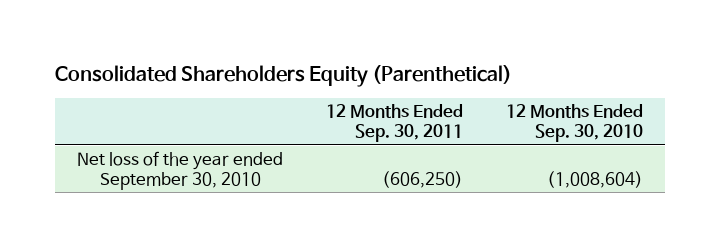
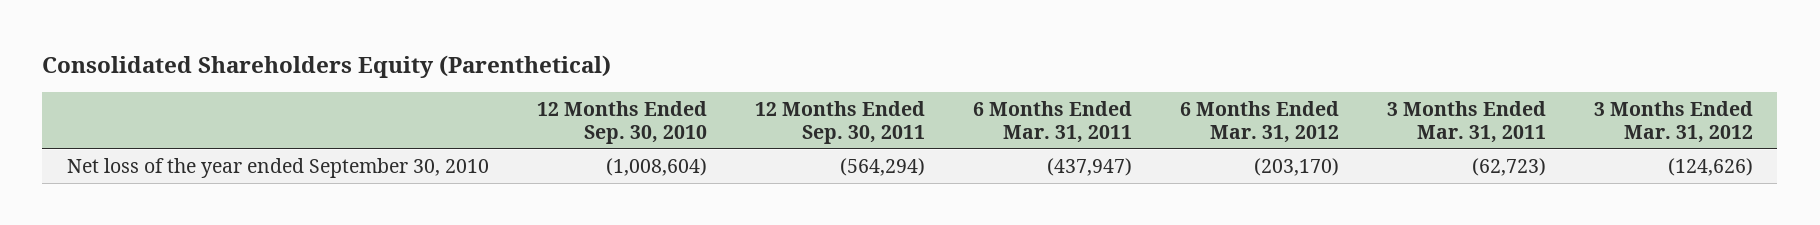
- | 12 Months Ended Sep. 30, 2011 | 12 Months Ended Sep. 30, 2010
+ | 12 Months Ended Sep. 30, 2010 | 12 Months Ended Sep. 30, 2011 | 6 Months Ended Mar. 31, 2011 | 6 Months Ended Mar. 31, 2012 | 3 Months Ended Mar. 31, 2011 | 3 Months Ended Mar. 31, 2012
- Net loss of the year ended September 30, 2010 | (606,250) | (1,008,604)
+ Net loss of the year ended September 30, 2010 | (1,008,604) | (564,294) | (437,947) | (203,170) | (62,723) | (124,626)

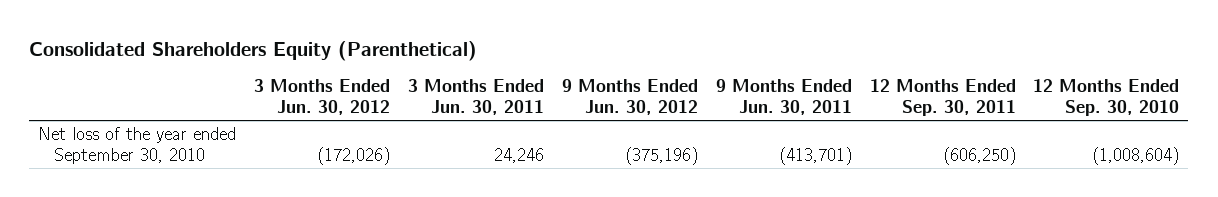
- | 12 Months Ended Sep. 30, 2010 | 12 Months Ended Sep. 30, 2011 | 6 Months Ended Mar. 31, 2011 | 6 Months Ended Mar. 31, 2012 | 3 Months Ended Mar. 31, 2011 | 3 Months Ended Mar. 31, 2012
+ | 3 Months Ended Jun. 30, 2012 | 3 Months Ended Jun. 30, 2011 | 9 Months Ended Jun. 30, 2012 | 9 Months Ended Jun. 30, 2011 | 12 Months Ended Sep. 30, 2011 | 12 Months Ended Sep. 30, 2010
- Net loss of the year ended September 30, 2010 | (1,008,604) | (564,294) | (437,947) | (203,170) | (62,723) | (124,626)
+ Net loss of the year ended September 30, 2010 | (172,026) | 24,246 | (375,196) | (413,701) | (606,250) | (1,008,604)

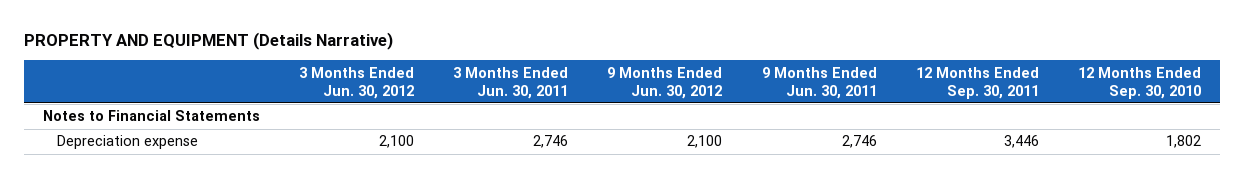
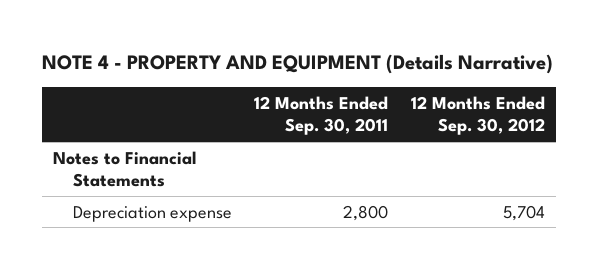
- PROPERTY AND EQUIPMENT (Details Narrative)
+ NOTE 4 - PROPERTY AND EQUIPMENT (Details Narrative)
- | 3 Months Ended Jun. 30, 2012 | 3 Months Ended Jun. 30, 2011 | 9 Months Ended Jun. 30, 2012 | 9 Months Ended Jun. 30, 2011 | 12 Months Ended Sep. 30, 2011 | 12 Months Ended Sep. 30, 2010
+ | 12 Months Ended Sep. 30, 2011 | 12 Months Ended Sep. 30, 2012
- Depreciation expense | 2,100 | 2,746 | 2,100 | 2,746 | 3,446 | 1,802
+ Depreciation expense | 2,800 | 5,704

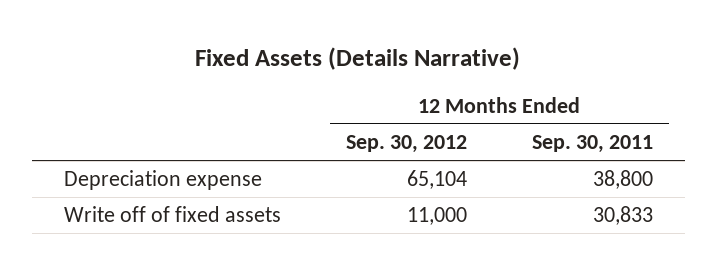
- NOTE 4 - PROPERTY AND EQUIPMENT (Details Narrative)
+ Fixed Assets (Details Narrative)
- | 12 Months Ended Sep. 30, 2011 | 12 Months Ended Sep. 30, 2012
+ | 12 Months Ended Sep. 30, 2012 | 12 Months Ended Sep. 30, 2011
- Notes to Financial Statements
- Depreciation expense | 2,800 | 5,704
+ Depreciation expense | 65,104 | 38,800
+ Write off of fixed assets | 11,000 | 30,833

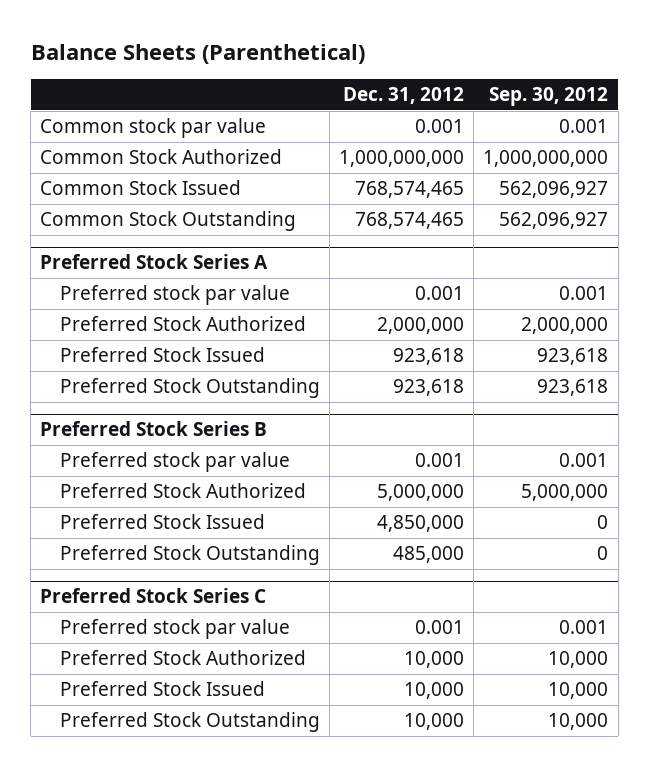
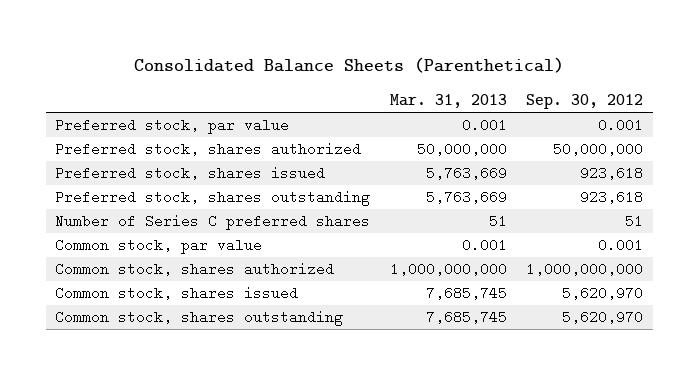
- Balance Sheets (Parenthetical)
+ Consolidated Balance Sheets (Parenthetical)
- | Dec. 31, 2012 | Sep. 30, 2012
+ | Mar. 31, 2013 | Sep. 30, 2012
- Common stock par value | 0.001 | 0.001
- Common Stock Authorized | 1,000,000,000 | 1,000,000,000
- Common Stock Issued | 768,574,465 | 562,096,927
- Common Stock Outstanding | 768,574,465 | 562,096,927
- Preferred Stock Series A
- Preferred stock par value | 0.001 | 0.001
- Preferred Stock Authorized | 2,000,000 | 2,000,000
- Preferred Stock Issued | 923,618 | 923,618
- Preferred Stock Outstanding | 923,618 | 923,618
- Preferred Stock Series B
- Preferred stock par value | 0.001 | 0.001
- Preferred Stock Authorized | 5,000,000 | 5,000,000
- Preferred Stock Issued | 4,850,000 | 0
- Preferred Stock Outstanding | 485,000 | 0
- Preferred Stock Series C
- Preferred stock par value | 0.001 | 0.001
- Preferred Stock Authorized | 10,000 | 10,000
- Preferred Stock Issued | 10,000 | 10,000
- Preferred Stock Outstanding | 10,000 | 10,000
+ Preferred stock, par value | 0.001 | 0.001
+ Preferred stock, shares authorized | 50,000,000 | 50,000,000
+ Preferred stock, shares issued | 5,763,669 | 923,618
+ Preferred stock, shares outstanding | 5,763,669 | 923,618
+ Number of Series C preferred shares | 51 | 51
+ Common stock, par value | 0.001 | 0.001
+ Common stock, shares authorized | 1,000,000,000 | 1,000,000,000
+ Common stock, shares issued | 7,685,745 | 5,620,970
+ Common stock, shares outstanding | 7,685,745 | 5,620,970

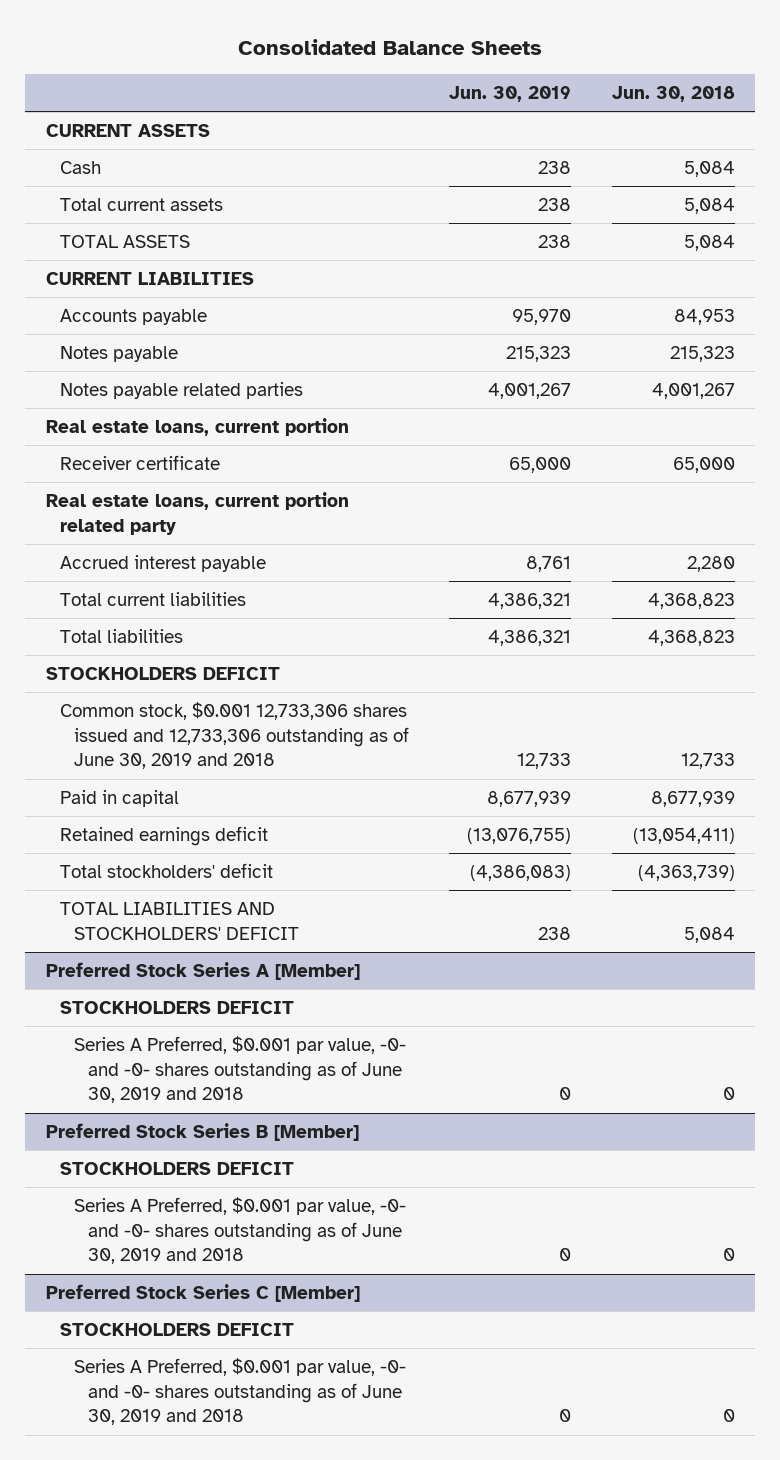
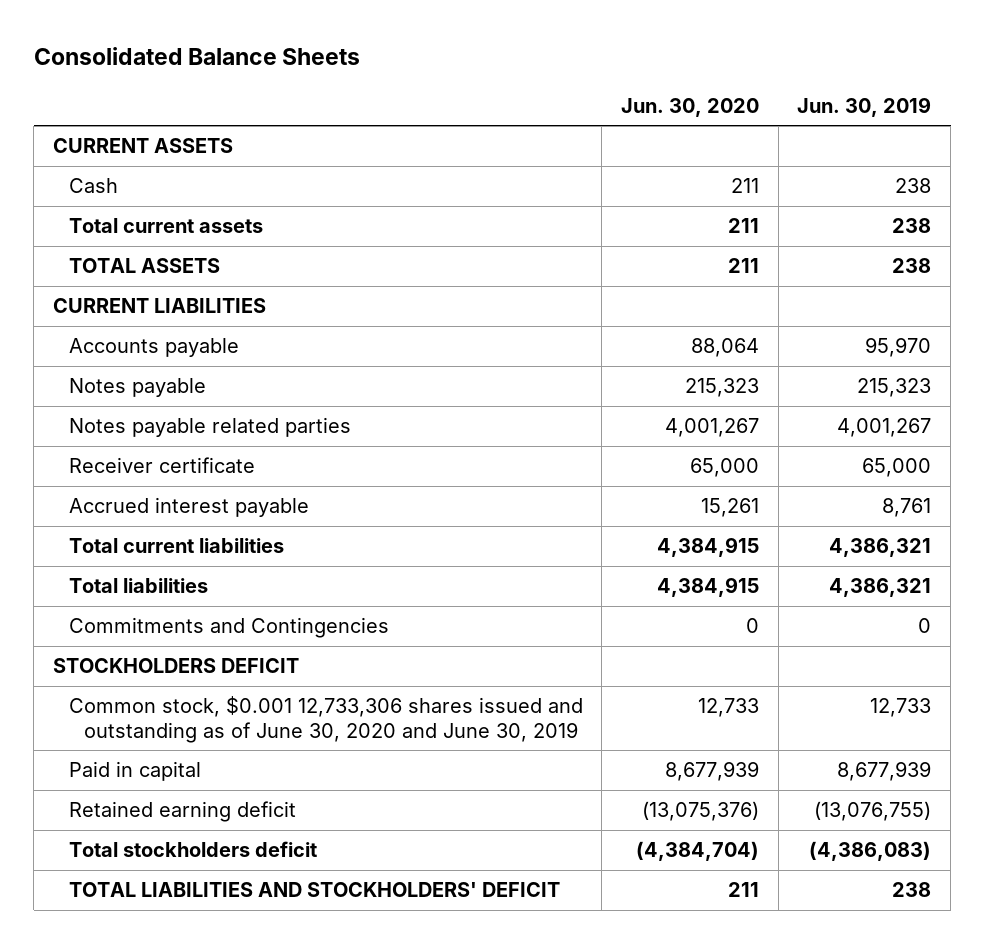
- | Jun. 30, 2019 | Jun. 30, 2018
+ | Jun. 30, 2020 | Jun. 30, 2019
- Real estate loans, current portion
- Real estate loans, current portion related party
+ Commitments and Contingencies | 0 | 0
- Common stock, $0.001 12,733,306 shares issued and 12,733,306 outstanding as of June 30, 2019 and 2018 | 12,733 | 12,733
+ Common stock, $0.001 12,733,306 shares issued and outstanding as of June 30, 2020 and June 30, 2019 | 12,733 | 12,733
- Retained earnings deficit | (13,076,755) | (13,054,411)
- Total stockholders' deficit | (4,386,083) | (4,363,739)
+ Retained earning deficit | (13,075,376) | (13,076,755)
+ Total stockholders deficit | (4,384,704) | (4,386,083)
- Preferred Stock Series A [Member]
- STOCKHOLDERS DEFICIT
- Series A Preferred, $0.001 par value, -0- and -0- shares outstanding as of June 30, 2019 and 2018 | 0 | 0
- Preferred Stock Series B [Member]
- STOCKHOLDERS DEFICIT
- Series A Preferred, $0.001 par value, -0- and -0- shares outstanding as of June 30, 2019 and 2018 | 0 | 0
- Preferred Stock Series C [Member]
- STOCKHOLDERS DEFICIT
- Series A Preferred, $0.001 par value, -0- and -0- shares outstanding as of June 30, 2019 and 2018 | 0 | 0

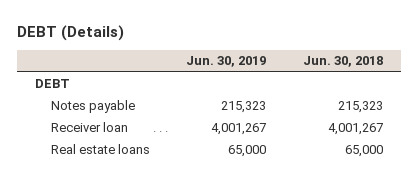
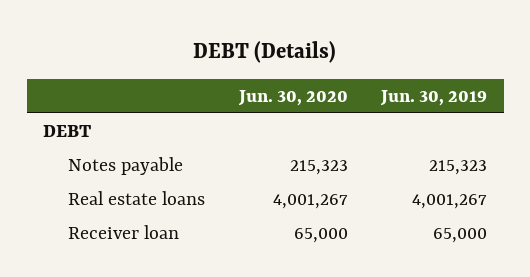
- | Jun. 30, 2019 | Jun. 30, 2018
+ | Jun. 30, 2020 | Jun. 30, 2019
- Receiver loan | 4,001,267 | 4,001,267
- Real estate loans | 65,000 | 65,000
+ Real estate loans | 4,001,267 | 4,001,267
+ Receiver loan | 65,000 | 65,000

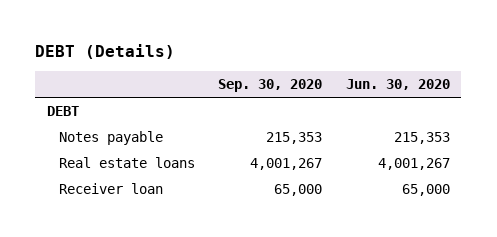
- | Jun. 30, 2020 | Jun. 30, 2019
+ | Sep. 30, 2020 | Jun. 30, 2020
- Notes payable | 215,323 | 215,323
+ Notes payable | 215,353 | 215,353

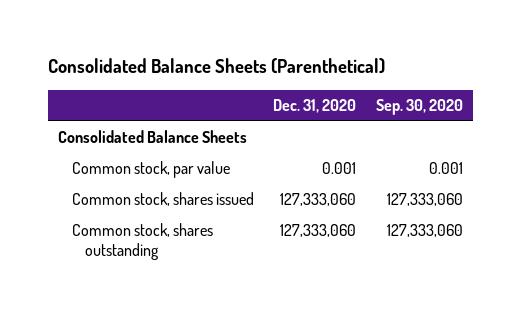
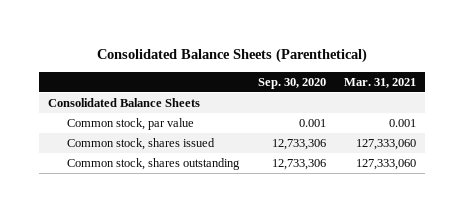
- | Dec. 31, 2020 | Sep. 30, 2020
+ | Sep. 30, 2020 | Mar. 31, 2021
- Common stock, shares issued | 127,333,060 | 127,333,060
- Common stock, shares outstanding | 127,333,060 | 127,333,060
+ Common stock, shares issued | 12,733,306 | 127,333,060
+ Common stock, shares outstanding | 12,733,306 | 127,333,060

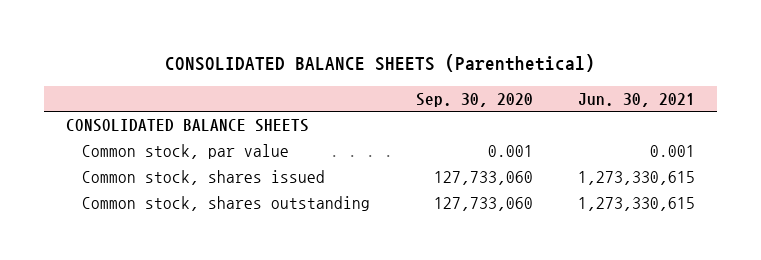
- Consolidated Balance Sheets (Parenthetical)
+ CONSOLIDATED BALANCE SHEETS (Parenthetical)
- | Sep. 30, 2020 | Mar. 31, 2021
+ | Sep. 30, 2020 | Jun. 30, 2021
- Consolidated Balance Sheets
+ CONSOLIDATED BALANCE SHEETS
- Common stock, shares issued | 12,733,306 | 127,333,060
- Common stock, shares outstanding | 12,733,306 | 127,333,060
+ Common stock, shares issued | 127,733,060 | 1,273,330,615
+ Common stock, shares outstanding | 127,733,060 | 1,273,330,615

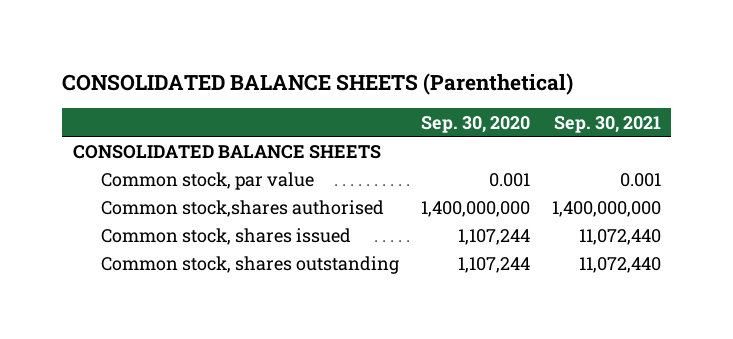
- | Sep. 30, 2020 | Jun. 30, 2021
+ | Sep. 30, 2020 | Sep. 30, 2021
- Common stock, shares issued | 127,733,060 | 1,273,330,615
- Common stock, shares outstanding | 127,733,060 | 1,273,330,615
+ Common stock,shares authorised | 1,400,000,000 | 1,400,000,000
+ Common stock, shares issued | 1,107,244 | 11,072,440
+ Common stock, shares outstanding | 1,107,244 | 11,072,440

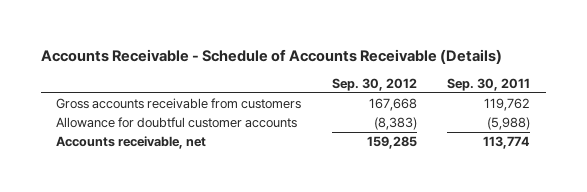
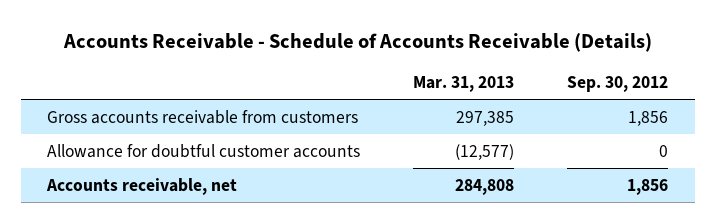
- | Sep. 30, 2012 | Sep. 30, 2011
+ | Mar. 31, 2013 | Sep. 30, 2012
- Gross accounts receivable from customers | 167,668 | 119,762
- Allowance for doubtful customer accounts | (8,383) | (5,988)
- Accounts receivable, net | 159,285 | 113,774
+ Gross accounts receivable from customers | 297,385 | 1,856
+ Allowance for doubtful customer accounts | (12,577) | 0
+ Accounts receivable, net | 284,808 | 1,856

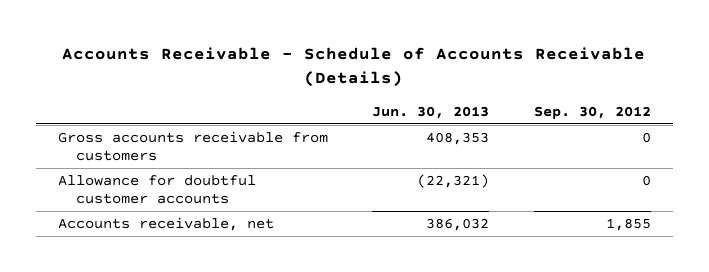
- | Mar. 31, 2013 | Sep. 30, 2012
+ | Jun. 30, 2013 | Sep. 30, 2012
- Gross accounts receivable from customers | 297,385 | 1,856
+ Gross accounts receivable from customers | 408,353 | 0
- Accounts receivable, net | 284,808 | 1,856
+ Accounts receivable, net | 386,032 | 1,855

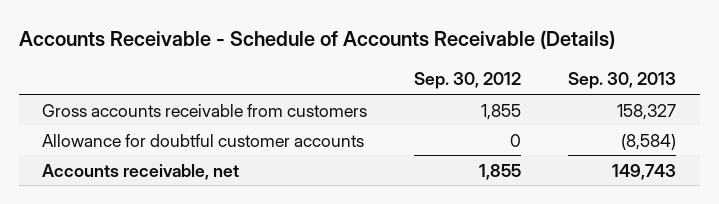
- | Jun. 30, 2013 | Sep. 30, 2012
+ | Sep. 30, 2012 | Sep. 30, 2013
- Gross accounts receivable from customers | 408,353 | 0
+ Gross accounts receivable from customers | 1,855 | 158,327

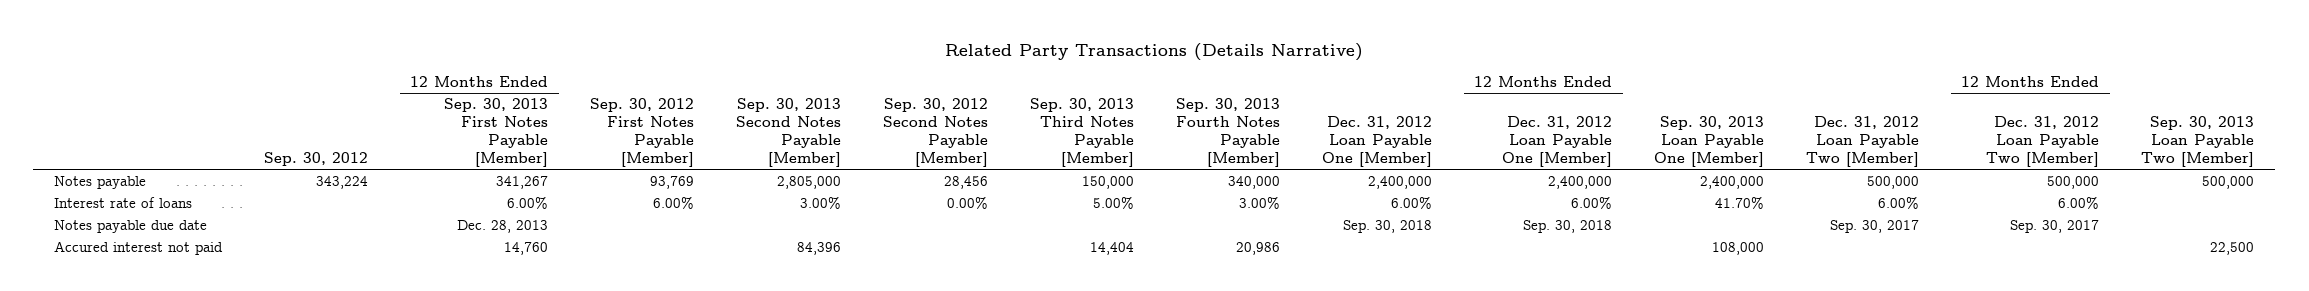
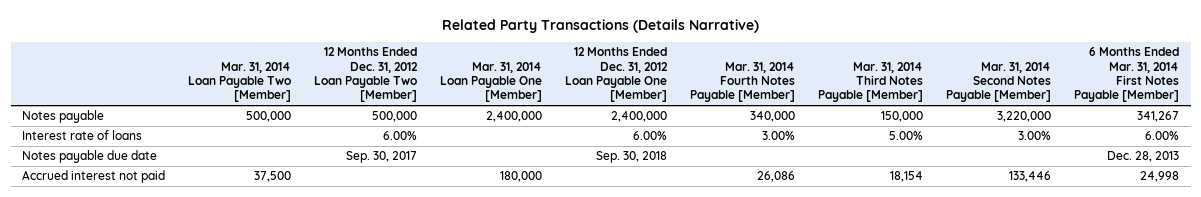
- | Sep. 30, 2012 | 12 Months Ended Sep. 30, 2013 First Notes Payable [Member] | Sep. 30, 2012 First Notes Payable [Member] | Sep. 30, 2013 Second Notes Payable [Member] | Sep. 30, 2012 Second Notes Payable [Member] | Sep. 30, 2013 Third Notes Payable [Member] | Sep. 30, 2013 Fourth Notes Payable [Member] | Dec. 31, 2012 Loan Payable One [Member] | 12 Months Ended Dec. 31, 2012 Loan Payable One [Member] | Sep. 30, 2013 Loan Payable One [Member] | Dec. 31, 2012 Loan Payable Two [Member] | 12 Months Ended Dec. 31, 2012 Loan Payable Two [Member] | Sep. 30, 2013 Loan Payable Two [Member]
+ | Mar. 31, 2014 Loan Payable Two [Member] | 12 Months Ended Dec. 31, 2012 Loan Payable Two [Member] | Mar. 31, 2014 Loan Payable One [Member] | 12 Months Ended Dec. 31, 2012 Loan Payable One [Member] | Mar. 31, 2014 Fourth Notes Payable [Member] | Mar. 31, 2014 Third Notes Payable [Member] | Mar. 31, 2014 Second Notes Payable [Member] | 6 Months Ended Mar. 31, 2014 First Notes Payable [Member]
- Accured interest not paid | | 14,760 | | 84,396 | | 14,404 | 20,986 | | | 108,000 | | | 22,500
+ Accrued interest not paid | 37,500 | | 180,000 | | 26,086 | 18,154 | 133,446 | 24,998

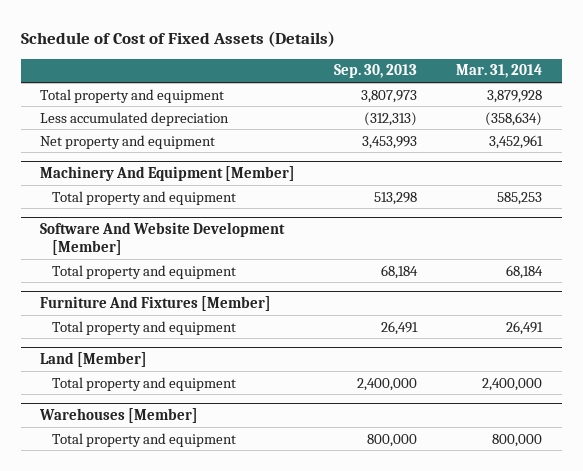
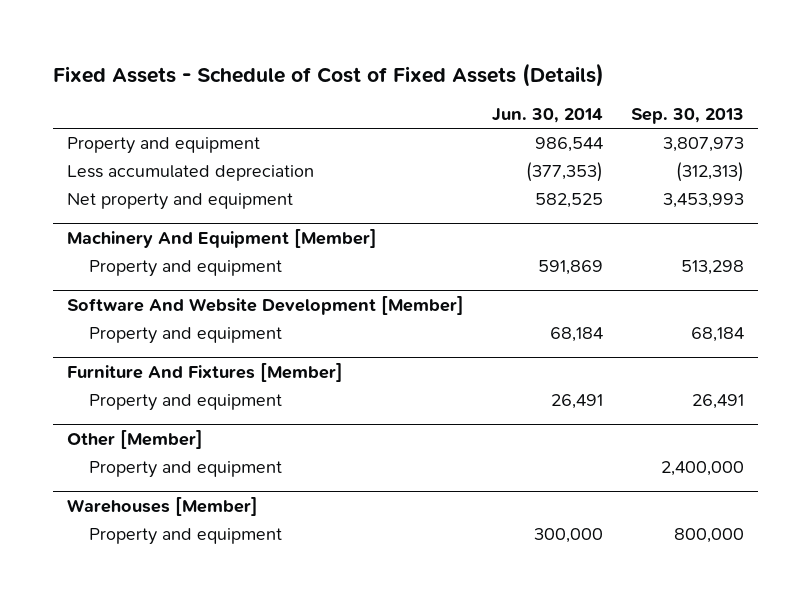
- Schedule of Cost of Fixed Assets (Details)
+ Fixed Assets - Schedule of Cost of Fixed Assets (Details)
- | Sep. 30, 2013 | Mar. 31, 2014
+ | Jun. 30, 2014 | Sep. 30, 2013
- Total property and equipment | 3,807,973 | 3,879,928
+ Property and equipment | 986,544 | 3,807,973
@ Machinery And Equipment [Member]
- Total property and equipment | 513,298 | 585,253
+ Property and equipment | 591,869 | 513,298
@ Software And Website Development [Member]
- Total property and equipment | 68,184 | 68,184
+ Property and equipment | 68,184 | 68,184
@ Furniture And Fixtures [Member]
- Total property and equipment | 26,491 | 26,491
- Land [Member]
- Total property and equipment | 2,400,000 | 2,400,000
@ Furniture And Fixtures [Member]
+ Property and equipment | 26,491 | 26,491
+ Other [Member]
+ Property and equipment | | 2,400,000
@ Warehouses [Member]
- Total property and equipment | 800,000 | 800,000
+ Property and equipment | 300,000 | 800,000

